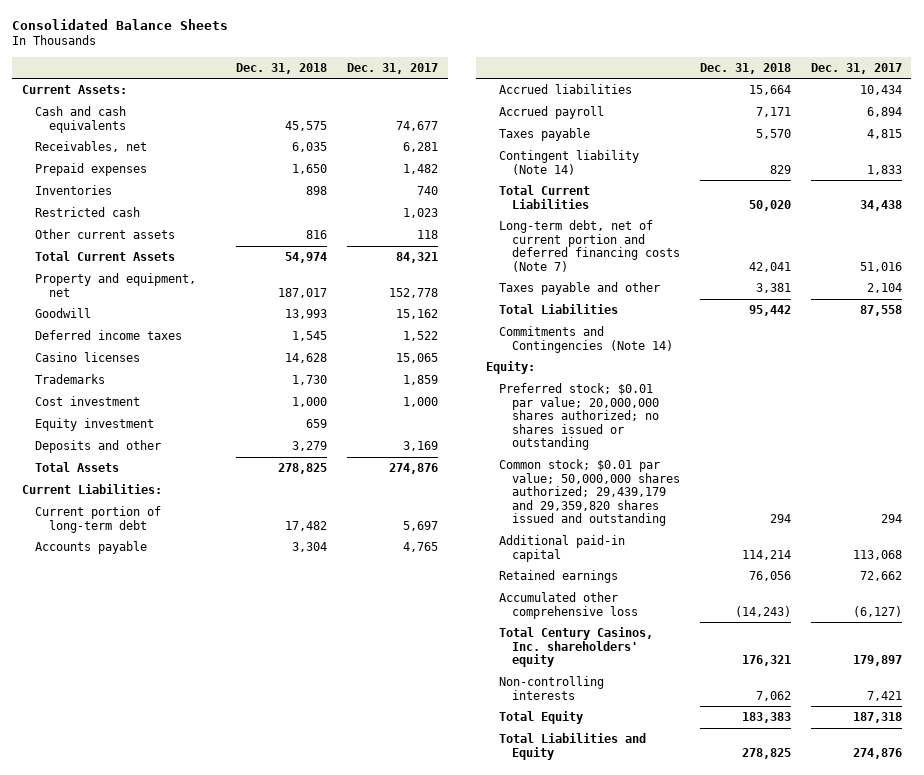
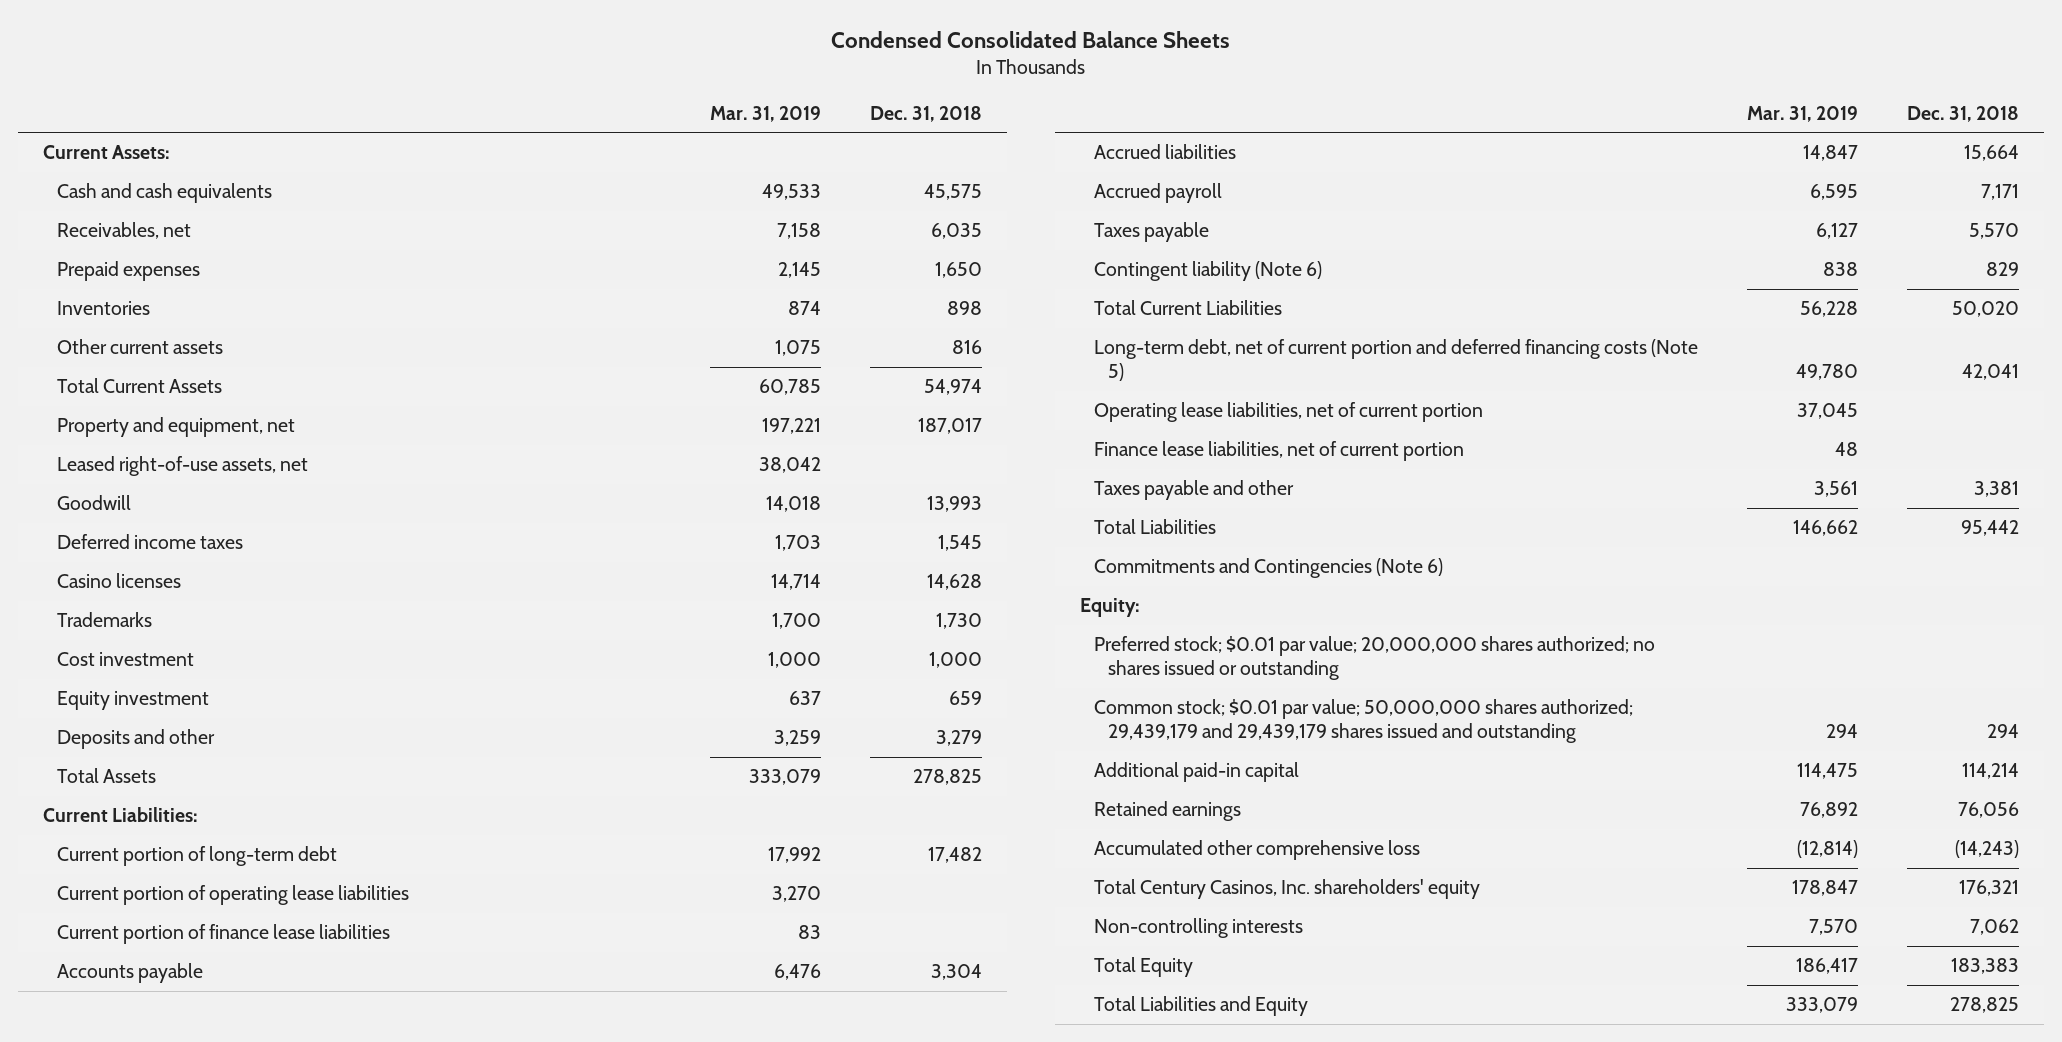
- Consolidated Balance Sheets
+ Condensed Consolidated Balance Sheets
- | Dec. 31, 2018 | Dec. 31, 2017
+ | Mar. 31, 2019 | Dec. 31, 2018
- Restricted cash | | 1,023
+ Leased right-of-use assets, net | 38,042 |
+ Current portion of operating lease liabilities | 3,270 |
+ Current portion of finance lease liabilities | 83 |
- Contingent liability (Note 14) | 829 | 1,833
+ Contingent liability (Note 6) | 838 | 829
- Long-term debt, net of current portion and deferred financing costs (Note 7) | 42,041 | 51,016
+ Long-term debt, net of current portion and deferred financing costs (Note 5) | 49,780 | 42,041
+ Operating lease liabilities, net of current portion | 37,045 |
+ Finance lease liabilities, net of current portion | 48 |
- Commitments and Contingencies (Note 14)
+ Commitments and Contingencies (Note 6)
- Common stock; $0.01 par value; 50,000,000 shares authorized; 29,439,179 and 29,359,820 shares issued and outstanding | 294 | 294
+ Common stock; $0.01 par value; 50,000,000 shares authorized; 29,439,179 and 29,439,179 shares issued and outstanding | 294 | 294

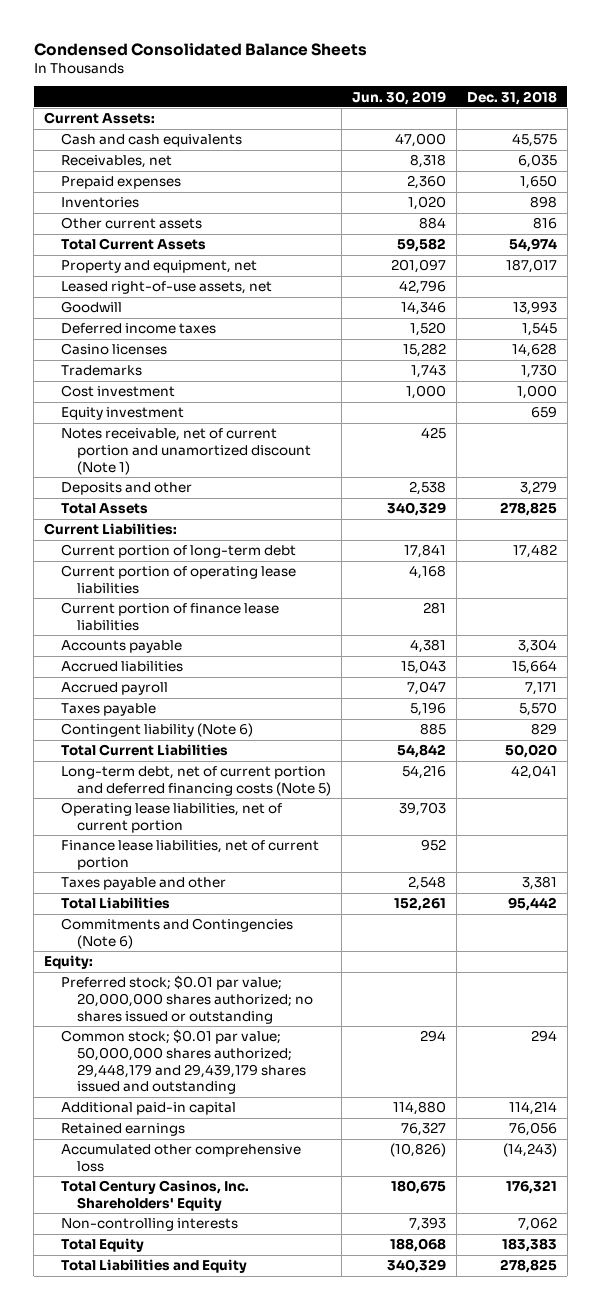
- | Mar. 31, 2019 | Dec. 31, 2018
+ | Jun. 30, 2019 | Dec. 31, 2018
+ Notes receivable, net of current portion and unamortized discount (Note 1) | 425 |
- Common stock; $0.01 par value; 50,000,000 shares authorized; 29,439,179 and 29,439,179 shares issued and outstanding | 294 | 294
+ Common stock; $0.01 par value; 50,000,000 shares authorized; 29,448,179 and 29,439,179 shares issued and outstanding | 294 | 294
- Total Century Casinos, Inc. shareholders' equity | 178,847 | 176,321
+ Total Century Casinos, Inc. Shareholders' Equity | 180,675 | 176,321

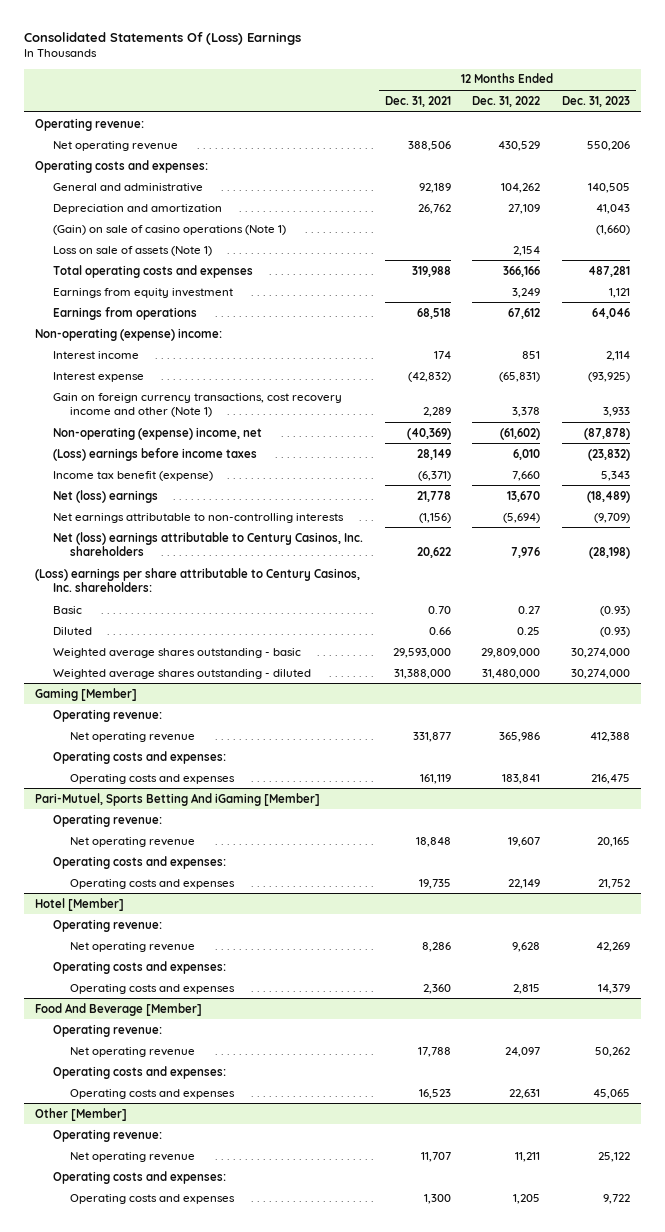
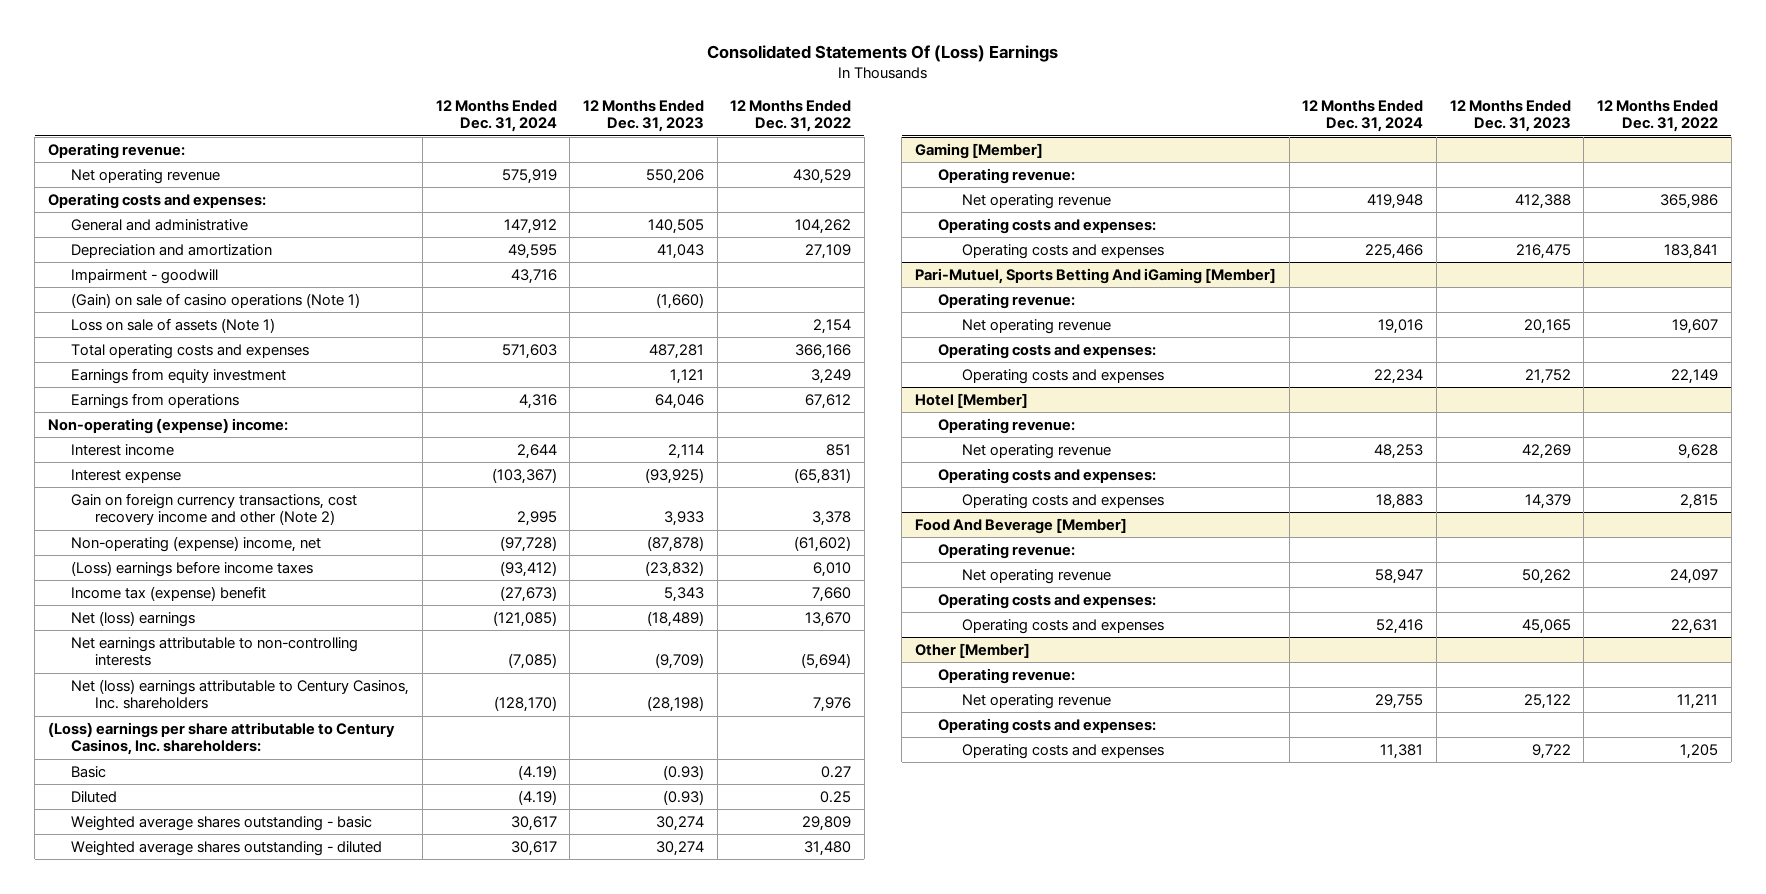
- | 12 Months Ended Dec. 31, 2021 | 12 Months Ended Dec. 31, 2022 | 12 Months Ended Dec. 31, 2023
+ | 12 Months Ended Dec. 31, 2024 | 12 Months Ended Dec. 31, 2023 | 12 Months Ended Dec. 31, 2022
+ Impairment - goodwill | 43,716 | |
- Gain on foreign currency transactions, cost recovery income and other (Note 1) | 2,289 | 3,378 | 3,933
+ Gain on foreign currency transactions, cost recovery income and other (Note 2) | 2,995 | 3,933 | 3,378
- Income tax benefit (expense) | (6,371) | 7,660 | 5,343
+ Income tax (expense) benefit | (27,673) | 5,343 | 7,660
- Weighted average shares outstanding - basic | 29,593,000 | 29,809,000 | 30,274,000
- Weighted average shares outstanding - diluted | 31,388,000 | 31,480,000 | 30,274,000
+ Weighted average shares outstanding - basic | 30,617 | 30,274 | 29,809
+ Weighted average shares outstanding - diluted | 30,617 | 30,274 | 31,480

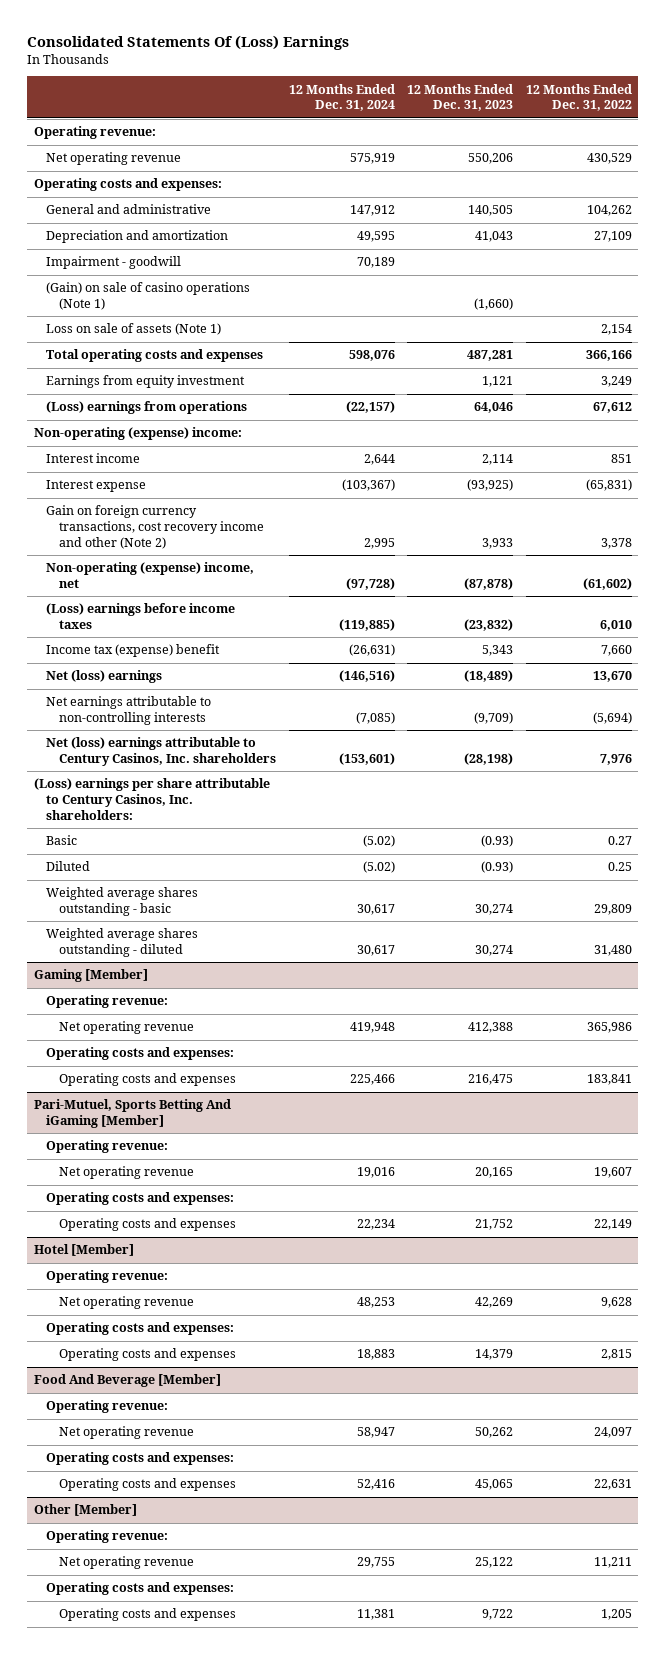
- Impairment - goodwill | 43,716 | |
+ Impairment - goodwill | 70,189 | |
- Total operating costs and expenses | 571,603 | 487,281 | 366,166
+ Total operating costs and expenses | 598,076 | 487,281 | 366,166
- Earnings from operations | 4,316 | 64,046 | 67,612
+ (Loss) earnings from operations | (22,157) | 64,046 | 67,612
- (Loss) earnings before income taxes | (93,412) | (23,832) | 6,010
- Income tax (expense) benefit | (27,673) | 5,343 | 7,660
- Net (loss) earnings | (121,085) | (18,489) | 13,670
+ (Loss) earnings before income taxes | (119,885) | (23,832) | 6,010
+ Income tax (expense) benefit | (26,631) | 5,343 | 7,660
+ Net (loss) earnings | (146,516) | (18,489) | 13,670
- Net (loss) earnings attributable to Century Casinos, Inc. shareholders | (128,170) | (28,198) | 7,976
+ Net (loss) earnings attributable to Century Casinos, Inc. shareholders | (153,601) | (28,198) | 7,976
- Basic | (4.19) | (0.93) | 0.27
- Diluted | (4.19) | (0.93) | 0.25
+ Basic | (5.02) | (0.93) | 0.27
+ Diluted | (5.02) | (0.93) | 0.25

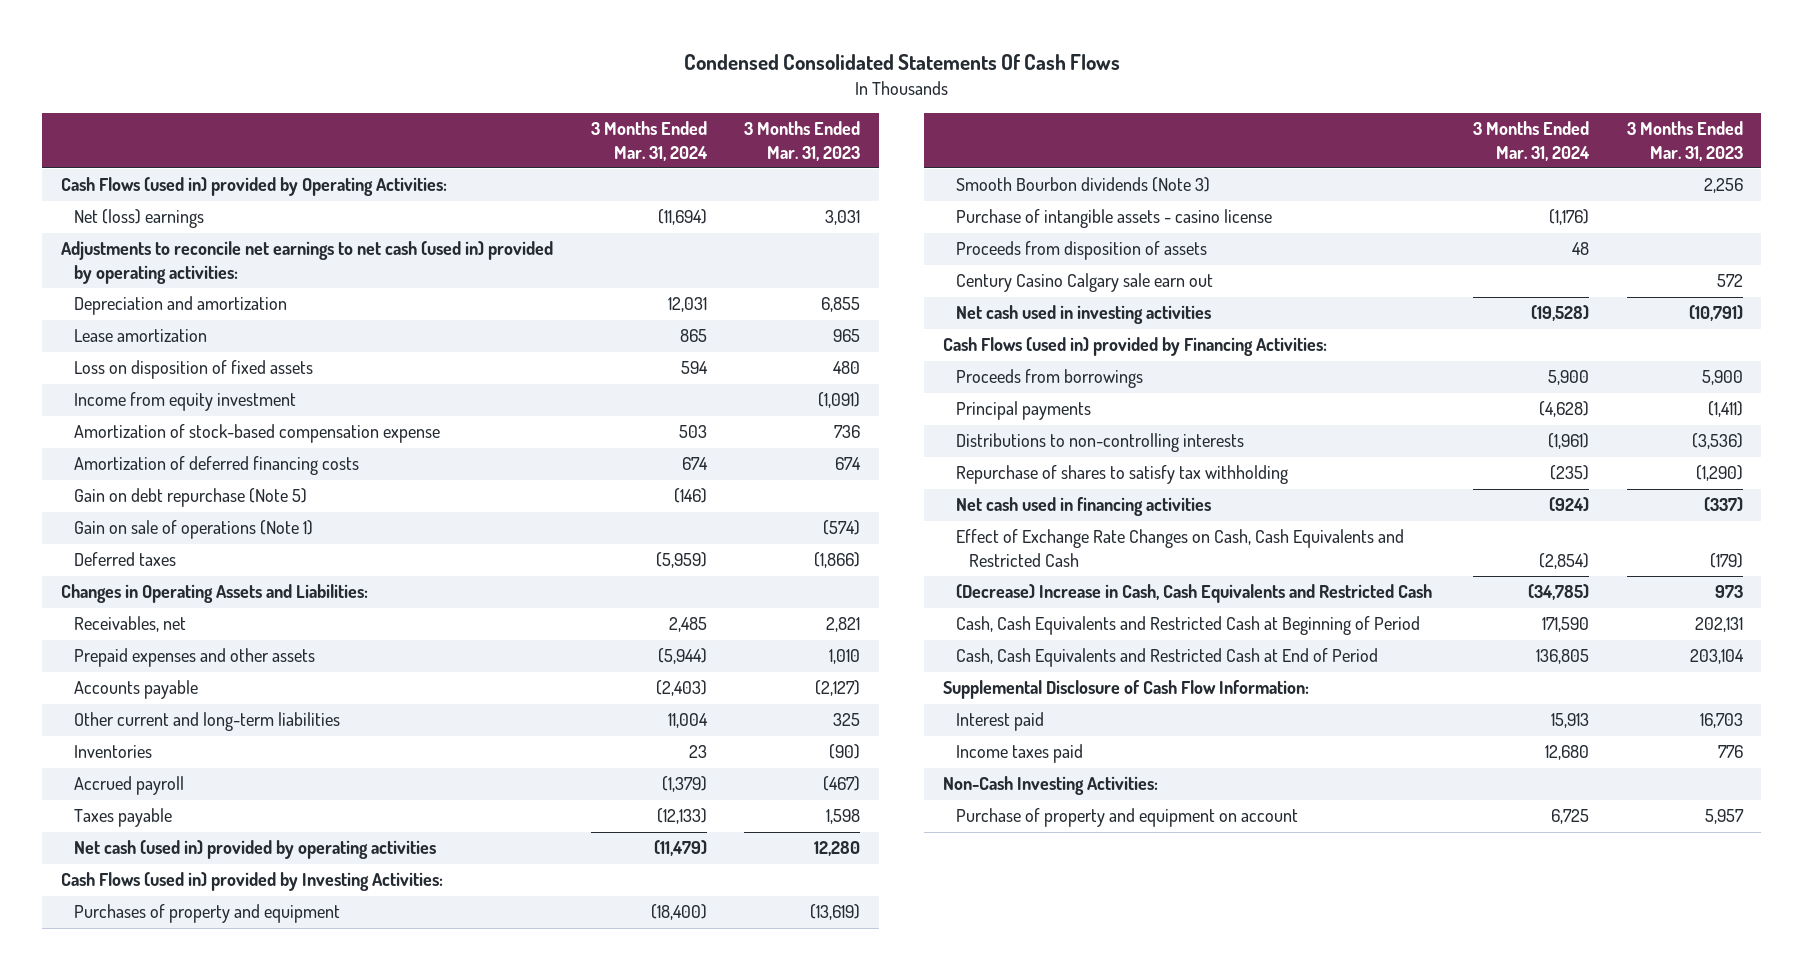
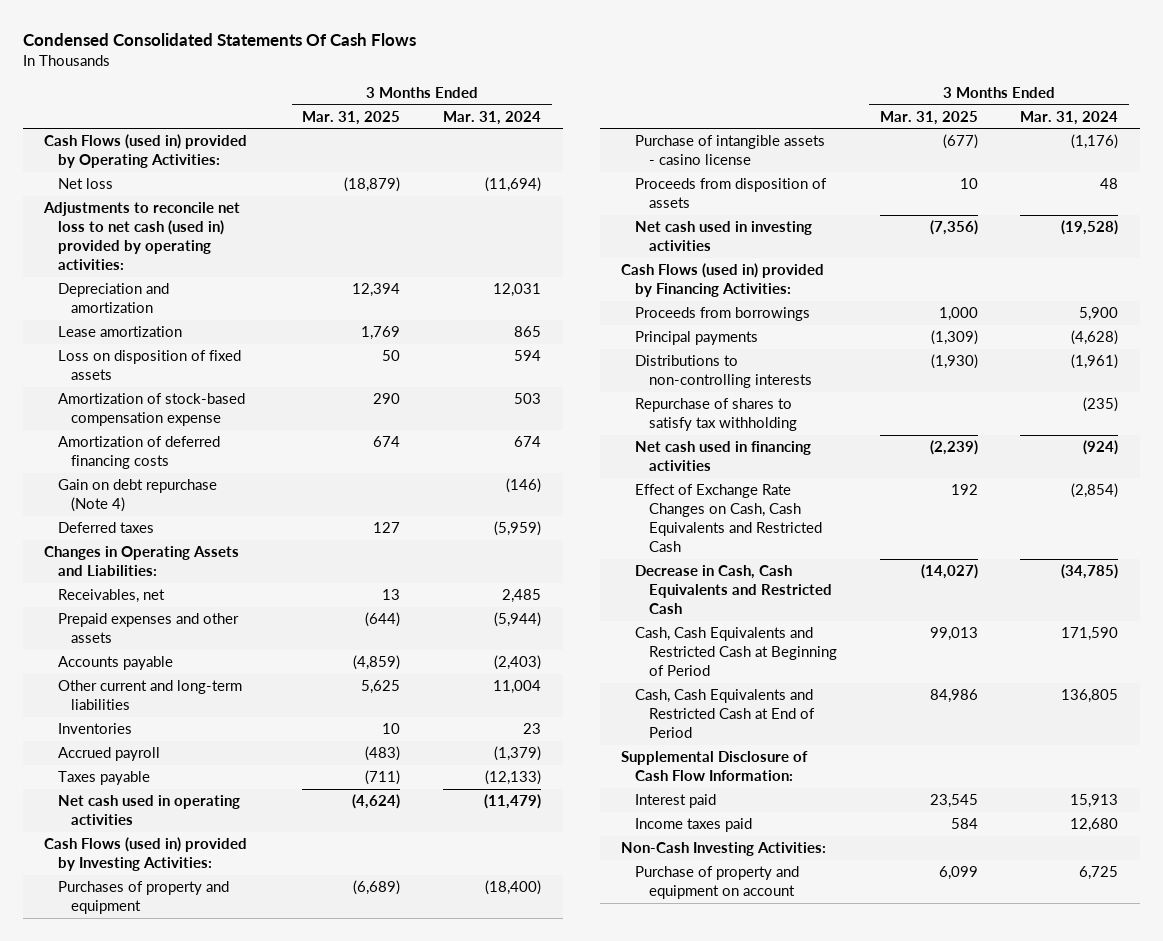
- | 3 Months Ended Mar. 31, 2024 | 3 Months Ended Mar. 31, 2023
+ | 3 Months Ended Mar. 31, 2025 | 3 Months Ended Mar. 31, 2024
- Net (loss) earnings | (11,694) | 3,031
- Adjustments to reconcile net earnings to net cash (used in) provided by operating activities:
+ Net loss | (18,879) | (11,694)
+ Adjustments to reconcile net loss to net cash (used in) provided by operating activities:
- Income from equity investment | | (1,091)
- Gain on debt repurchase (Note 5) | (146) |
- Gain on sale of operations (Note 1) | | (574)
+ Gain on debt repurchase (Note 4) | | (146)
- Net cash (used in) provided by operating activities | (11,479) | 12,280
+ Net cash used in operating activities | (4,624) | (11,479)
- Smooth Bourbon dividends (Note 3) | | 2,256
- Century Casino Calgary sale earn out | | 572
- (Decrease) Increase in Cash, Cash Equivalents and Restricted Cash | (34,785) | 973
+ Decrease in Cash, Cash Equivalents and Restricted Cash | (14,027) | (34,785)

